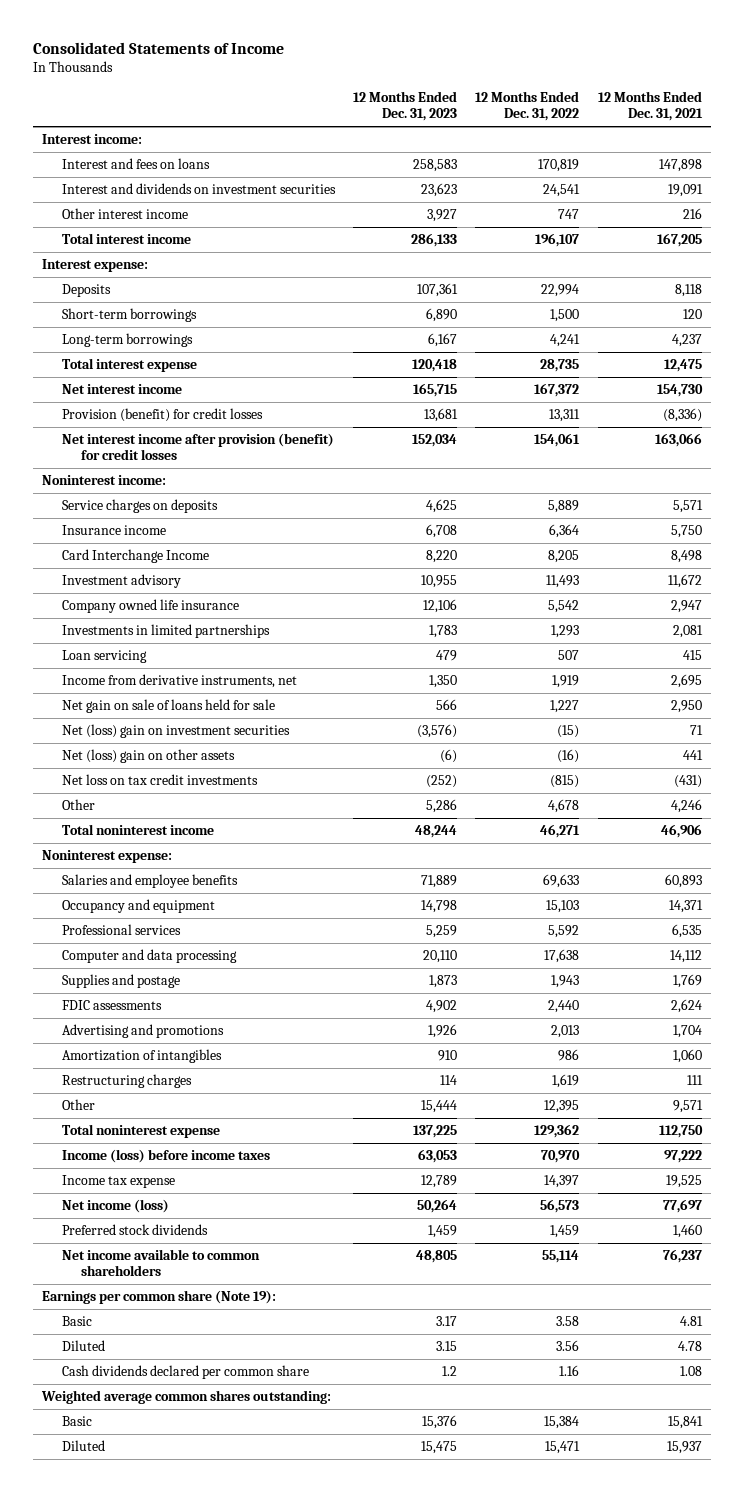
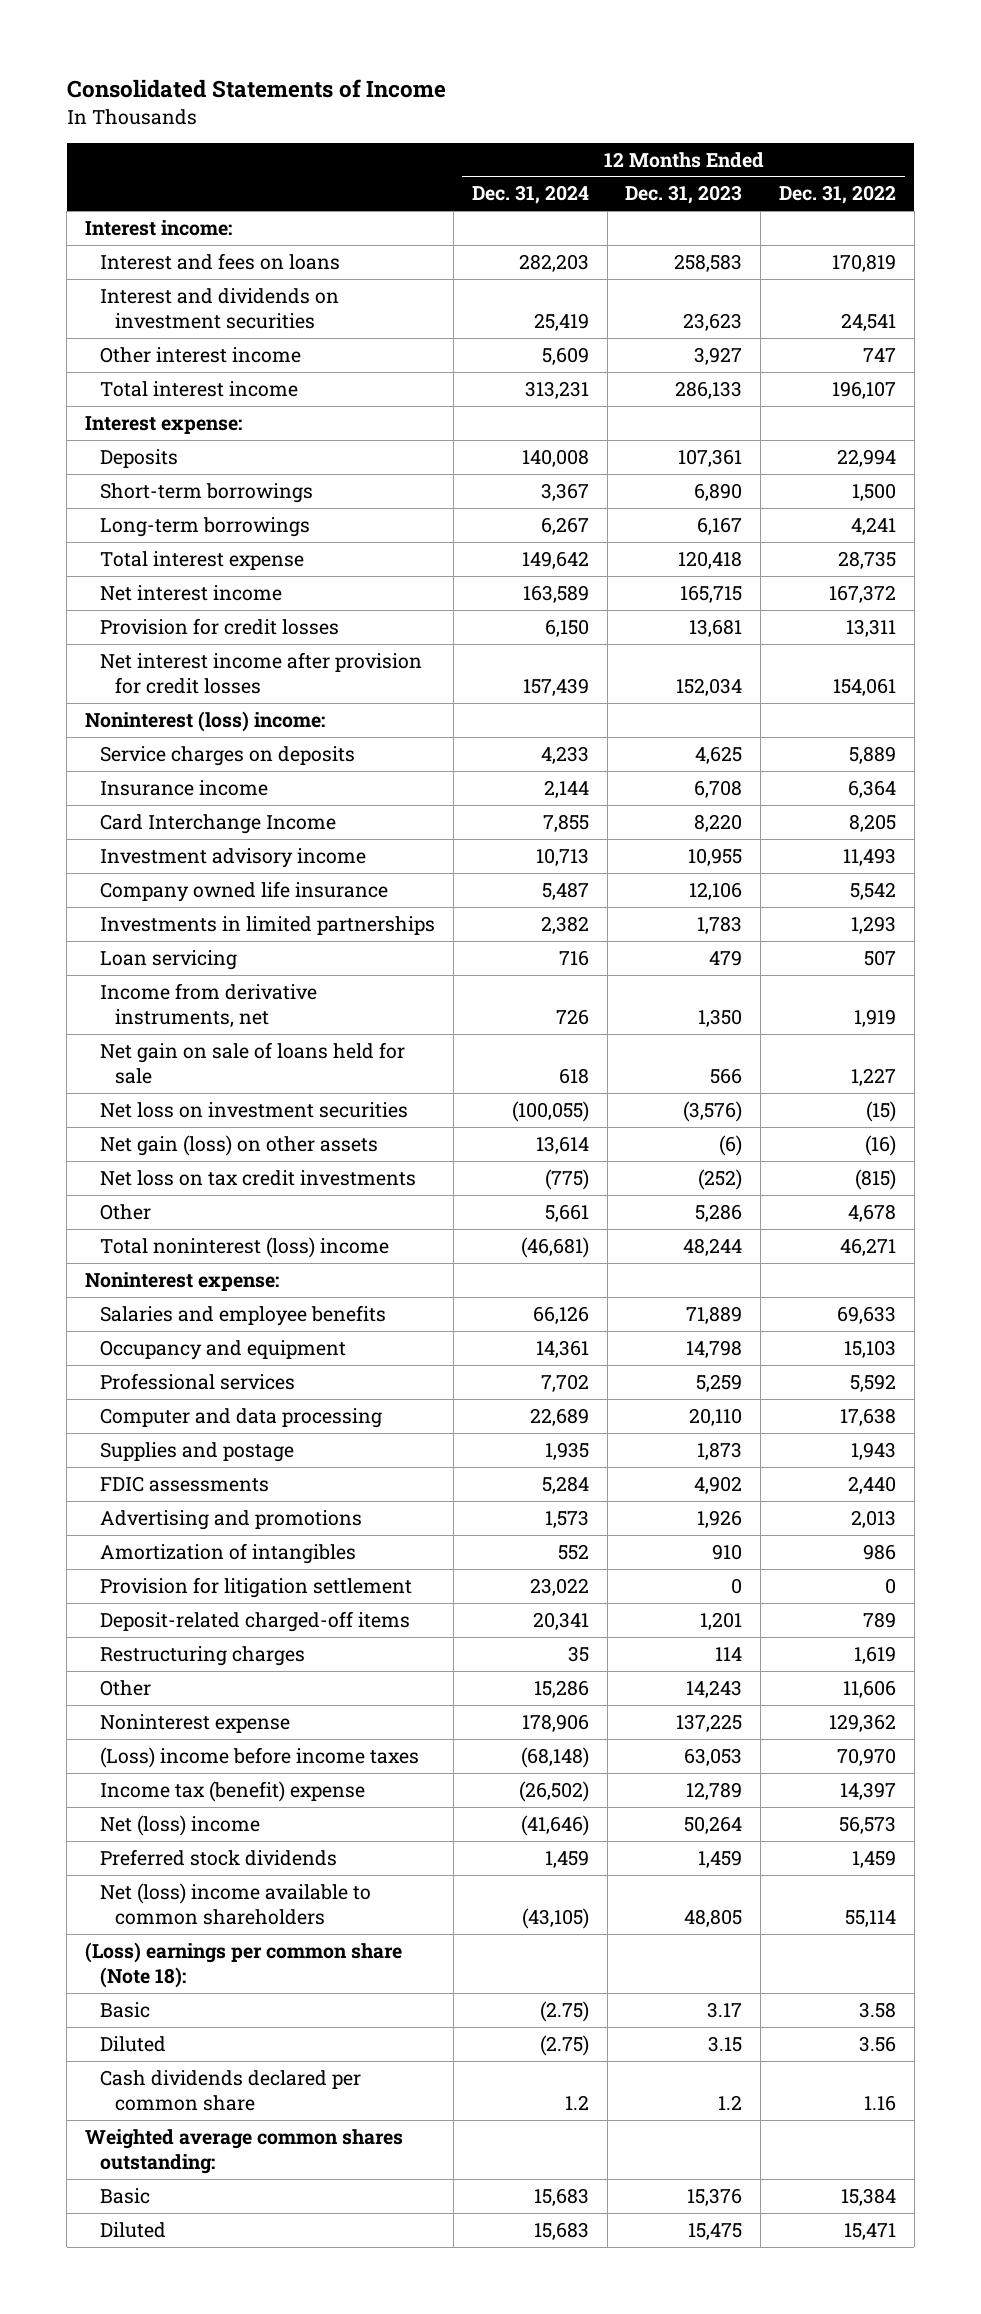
- | 12 Months Ended Dec. 31, 2023 | 12 Months Ended Dec. 31, 2022 | 12 Months Ended Dec. 31, 2021
+ | 12 Months Ended Dec. 31, 2024 | 12 Months Ended Dec. 31, 2023 | 12 Months Ended Dec. 31, 2022
- Provision (benefit) for credit losses | 13,681 | 13,311 | (8,336)
- Net interest income after provision (benefit) for credit losses | 152,034 | 154,061 | 163,066
- Noninterest income:
+ Provision for credit losses | 6,150 | 13,681 | 13,311
+ Net interest income after provision for credit losses | 157,439 | 152,034 | 154,061
+ Noninterest (loss) income:
- Investment advisory | 10,955 | 11,493 | 11,672
+ Investment advisory income | 10,713 | 10,955 | 11,493
- Net (loss) gain on investment securities | (3,576) | (15) | 71
- Net (loss) gain on other assets | (6) | (16) | 441
+ Net loss on investment securities | (100,055) | (3,576) | (15)
+ Net gain (loss) on other assets | 13,614 | (6) | (16)
- Total noninterest income | 48,244 | 46,271 | 46,906
+ Total noninterest (loss) income | (46,681) | 48,244 | 46,271
+ Provision for litigation settlement | 23,022 | 0 | 0
+ Deposit-related charged-off items | 20,341 | 1,201 | 789
- Other | 15,444 | 12,395 | 9,571
- Total noninterest expense | 137,225 | 129,362 | 112,750
- Income (loss) before income taxes | 63,053 | 70,970 | 97,222
- Income tax expense | 12,789 | 14,397 | 19,525
- Net income (loss) | 50,264 | 56,573 | 77,697
+ Other | 15,286 | 14,243 | 11,606
+ Noninterest expense | 178,906 | 137,225 | 129,362
+ (Loss) income before income taxes | (68,148) | 63,053 | 70,970
+ Income tax (benefit) expense | (26,502) | 12,789 | 14,397
+ Net (loss) income | (41,646) | 50,264 | 56,573
- Net income available to common shareholders | 48,805 | 55,114 | 76,237
- Earnings per common share (Note 19):
+ Net (loss) income available to common shareholders | (43,105) | 48,805 | 55,114
+ (Loss) earnings per common share (Note 18):

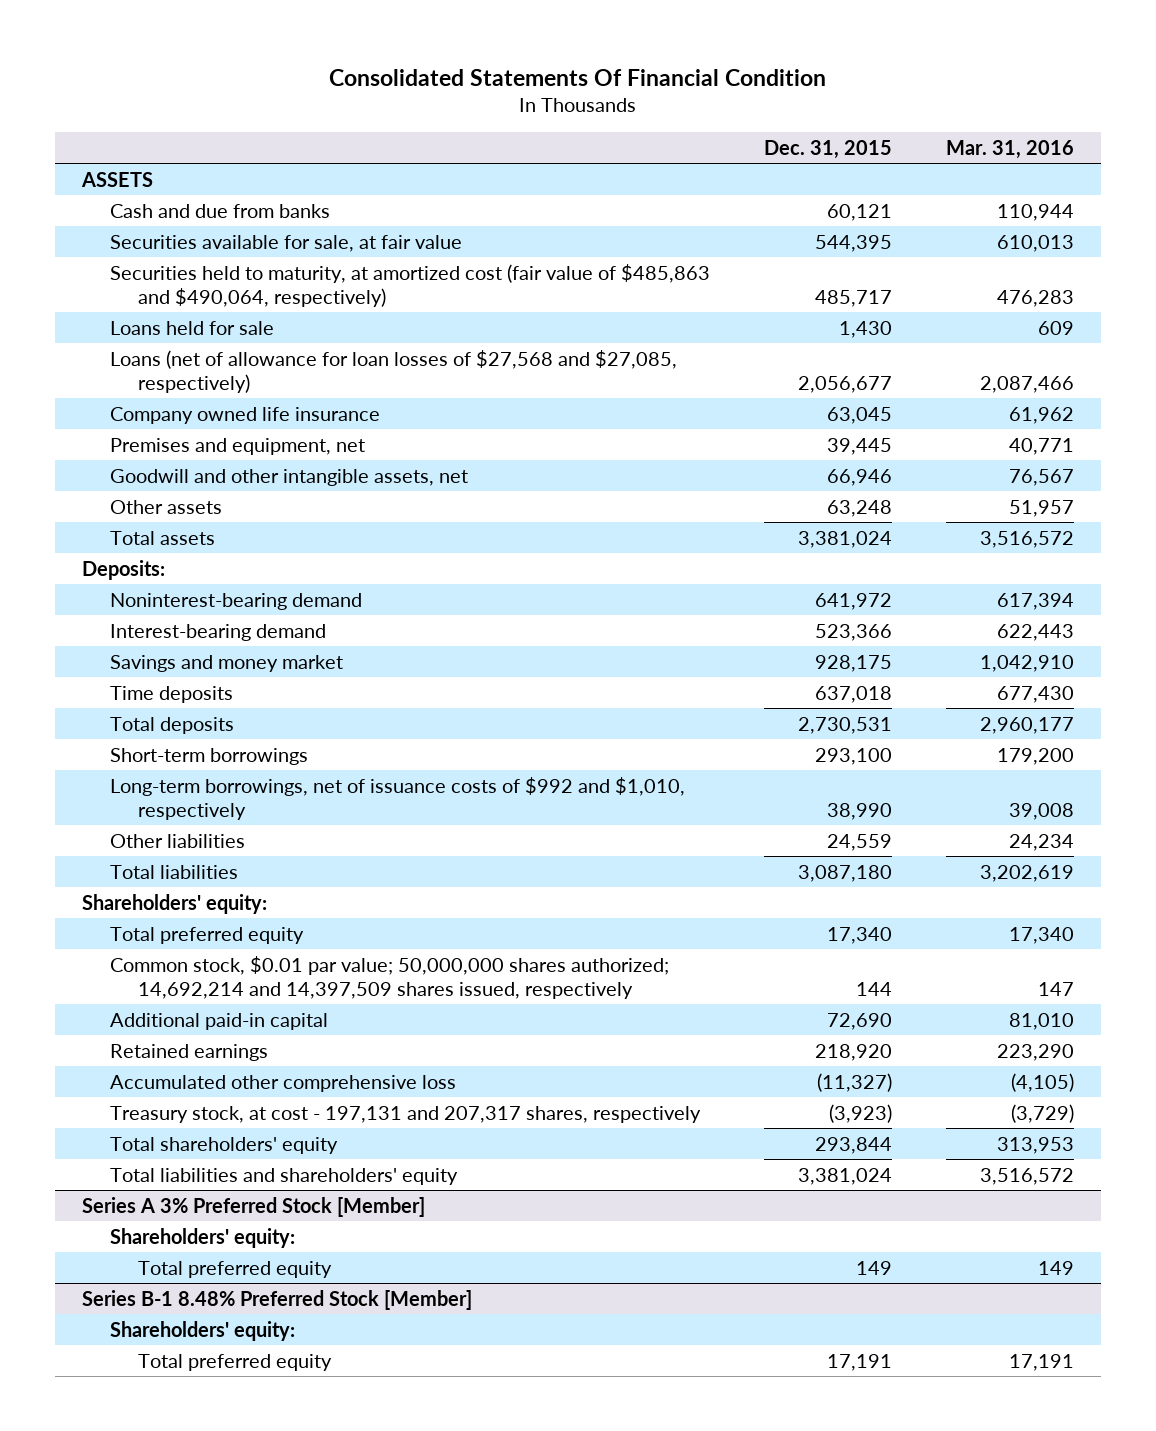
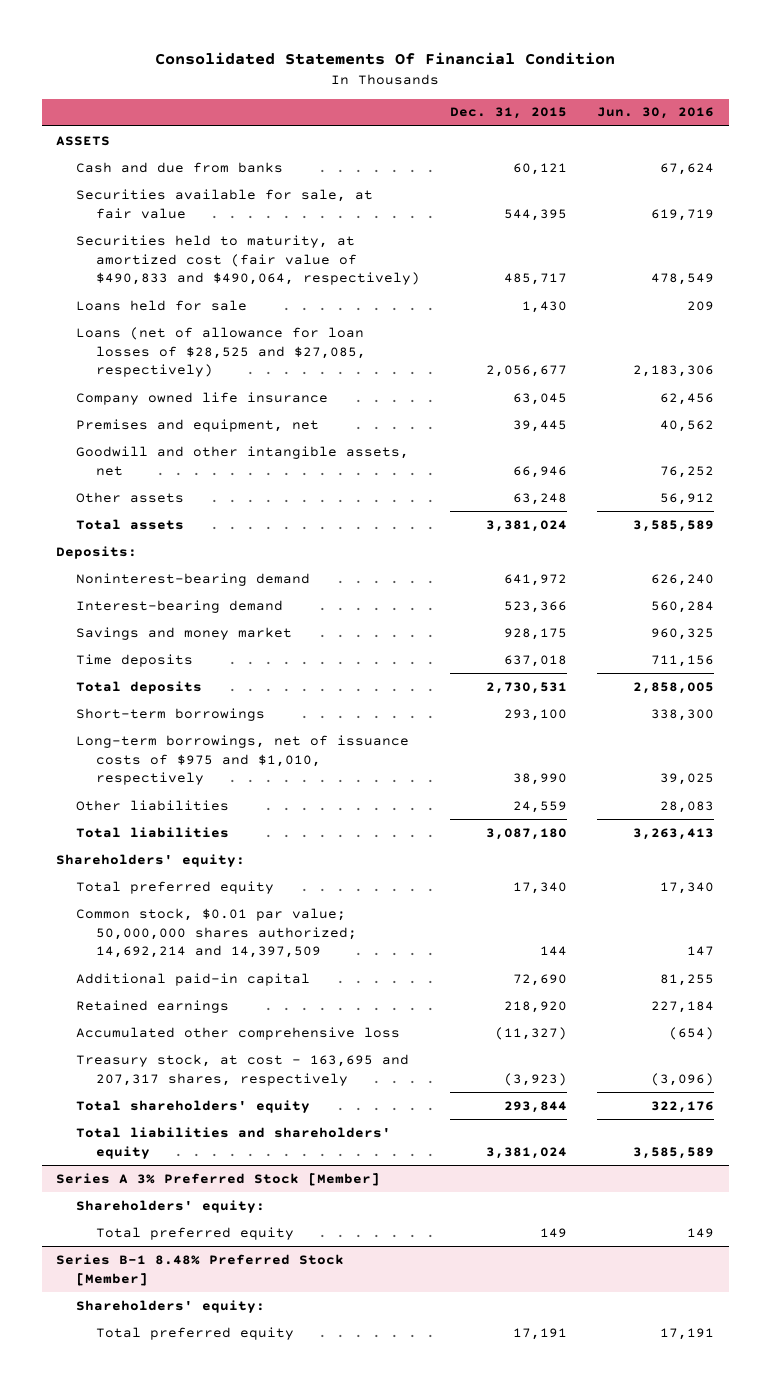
- | Dec. 31, 2015 | Mar. 31, 2016
+ | Dec. 31, 2015 | Jun. 30, 2016
- Securities held to maturity, at amortized cost (fair value of $485,863 and $490,064, respectively) | 485,717 | 476,283
+ Securities held to maturity, at amortized cost (fair value of $490,833 and $490,064, respectively) | 485,717 | 478,549
- Loans (net of allowance for loan losses of $27,568 and $27,085, respectively) | 2,056,677 | 2,087,466
+ Loans (net of allowance for loan losses of $28,525 and $27,085, respectively) | 2,056,677 | 2,183,306
- Long-term borrowings, net of issuance costs of $992 and $1,010, respectively | 38,990 | 39,008
+ Long-term borrowings, net of issuance costs of $975 and $1,010, respectively | 38,990 | 39,025
- Common stock, $0.01 par value; 50,000,000 shares authorized; 14,692,214 and 14,397,509 shares issued, respectively | 144 | 147
+ Common stock, $0.01 par value; 50,000,000 shares authorized; 14,692,214 and 14,397,509 | 144 | 147
- Treasury stock, at cost - 197,131 and 207,317 shares, respectively | (3,923) | (3,729)
+ Treasury stock, at cost - 163,695 and 207,317 shares, respectively | (3,923) | (3,096)

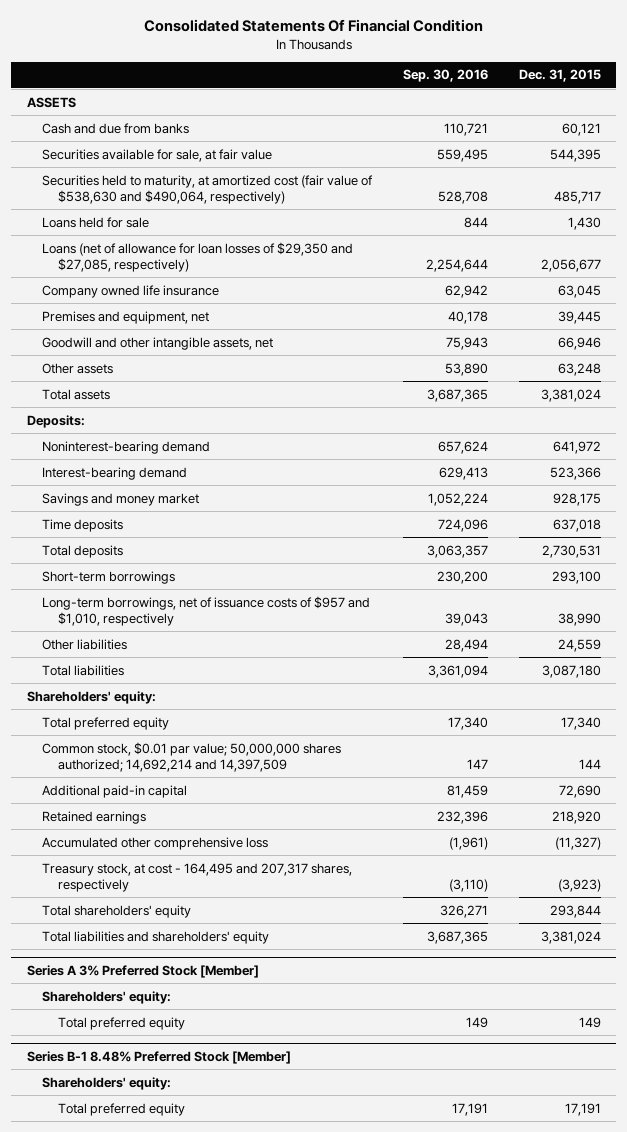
- | Dec. 31, 2015 | Jun. 30, 2016
+ | Sep. 30, 2016 | Dec. 31, 2015
- Securities held to maturity, at amortized cost (fair value of $490,833 and $490,064, respectively) | 485,717 | 478,549
+ Securities held to maturity, at amortized cost (fair value of $538,630 and $490,064, respectively) | 528,708 | 485,717
- Loans (net of allowance for loan losses of $28,525 and $27,085, respectively) | 2,056,677 | 2,183,306
+ Loans (net of allowance for loan losses of $29,350 and $27,085, respectively) | 2,254,644 | 2,056,677
- Long-term borrowings, net of issuance costs of $975 and $1,010, respectively | 38,990 | 39,025
+ Long-term borrowings, net of issuance costs of $957 and $1,010, respectively | 39,043 | 38,990
- Treasury stock, at cost - 163,695 and 207,317 shares, respectively | (3,923) | (3,096)
+ Treasury stock, at cost - 164,495 and 207,317 shares, respectively | (3,110) | (3,923)

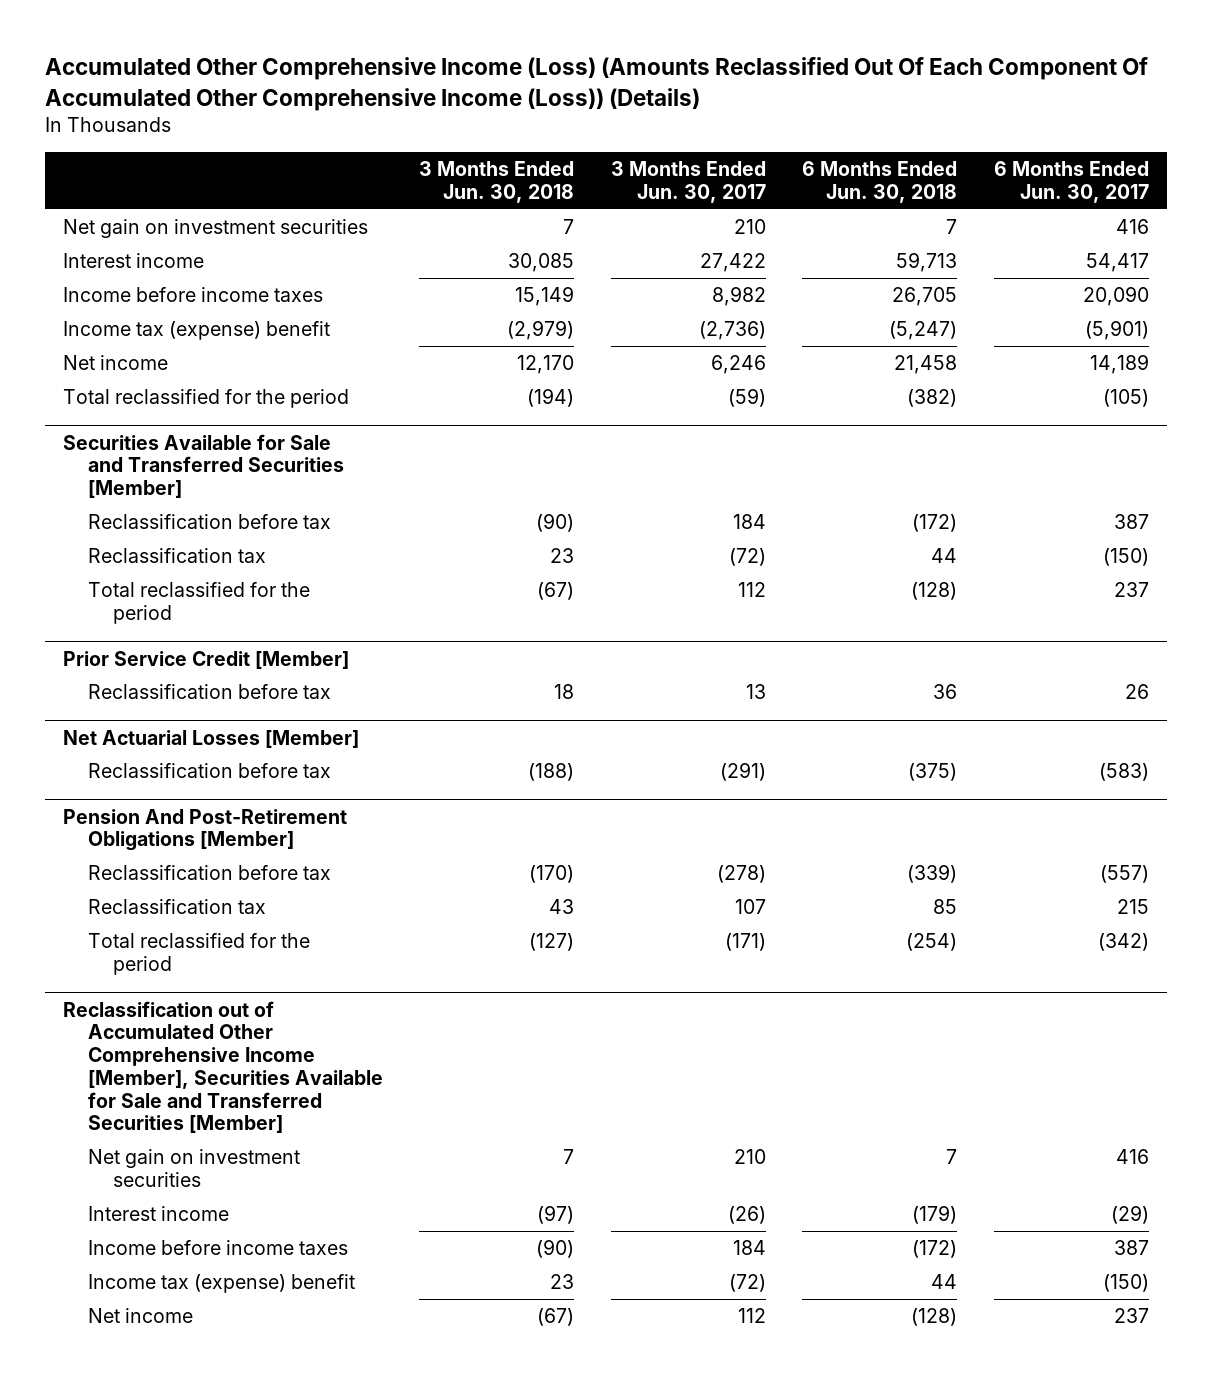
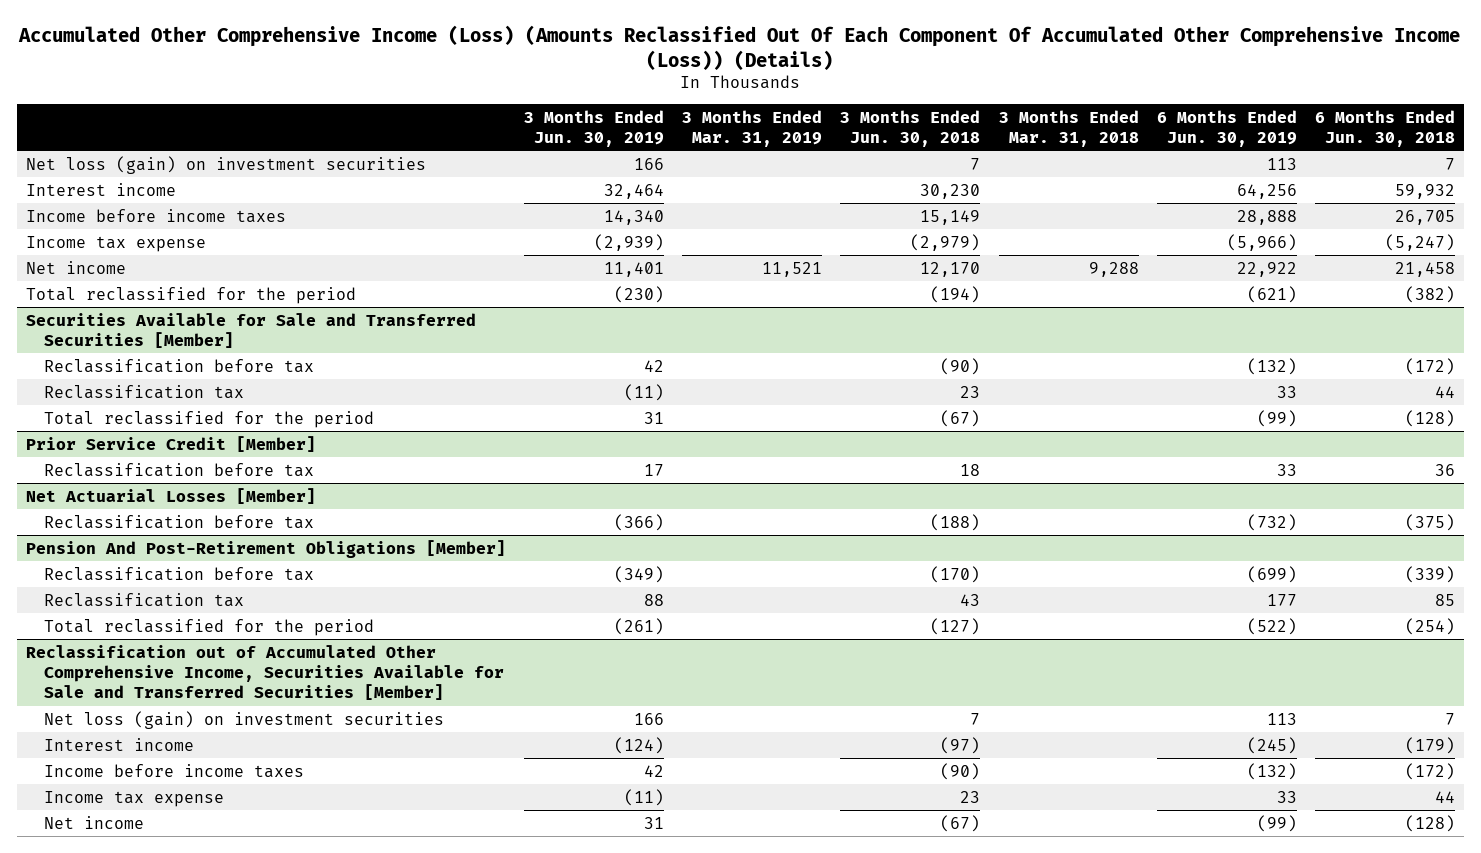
- | 3 Months Ended Jun. 30, 2018 | 3 Months Ended Jun. 30, 2017 | 6 Months Ended Jun. 30, 2018 | 6 Months Ended Jun. 30, 2017
+ | 3 Months Ended Jun. 30, 2019 | 3 Months Ended Mar. 31, 2019 | 3 Months Ended Jun. 30, 2018 | 3 Months Ended Mar. 31, 2018 | 6 Months Ended Jun. 30, 2019 | 6 Months Ended Jun. 30, 2018
- Net gain on investment securities | 7 | 210 | 7 | 416
- Interest income | 30,085 | 27,422 | 59,713 | 54,417
+ Net loss (gain) on investment securities | 166 | | 7 | | 113 | 7
+ Interest income | 32,464 | | 30,230 | | 64,256 | 59,932
- Income tax (expense) benefit | (2,979) | (2,736) | (5,247) | (5,901)
+ Income tax expense | (2,939) | | (2,979) | | (5,966) | (5,247)
- Reclassification out of Accumulated Other Comprehensive Income [Member], Securities Available for Sale and Transferred Securities [Member]
- Net gain on investment securities | 7 | 210 | 7 | 416
+ Reclassification out of Accumulated Other Comprehensive Income, Securities Available for Sale and Transferred Securities [Member]
+ Net loss (gain) on investment securities | 166 | | 7 | | 113 | 7
- Income tax (expense) benefit | 23 | (72) | 44 | (150)
+ Income tax expense | (11) | | 23 | | 33 | 44

